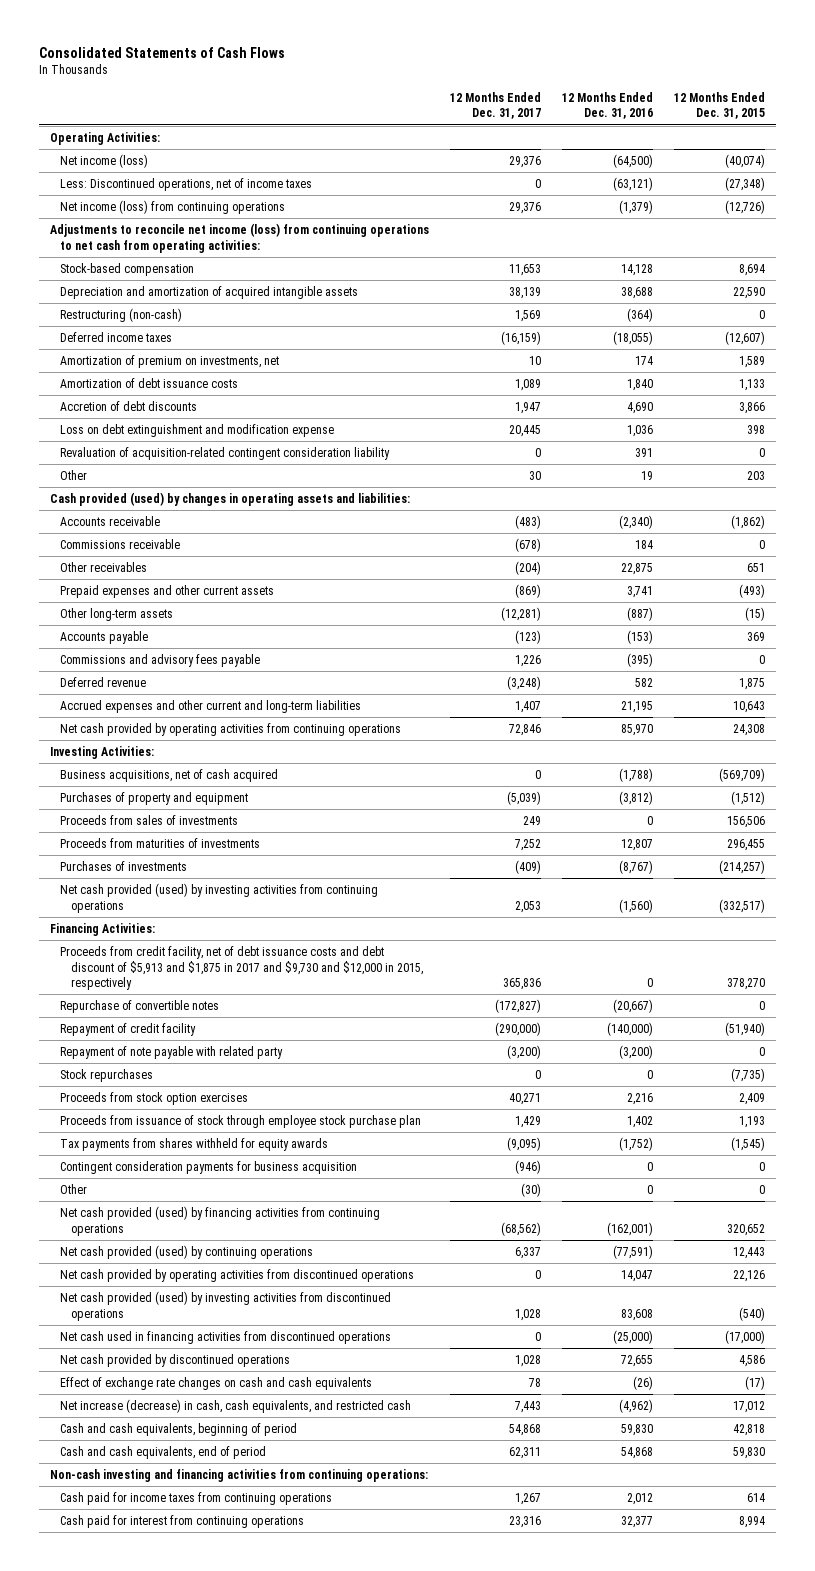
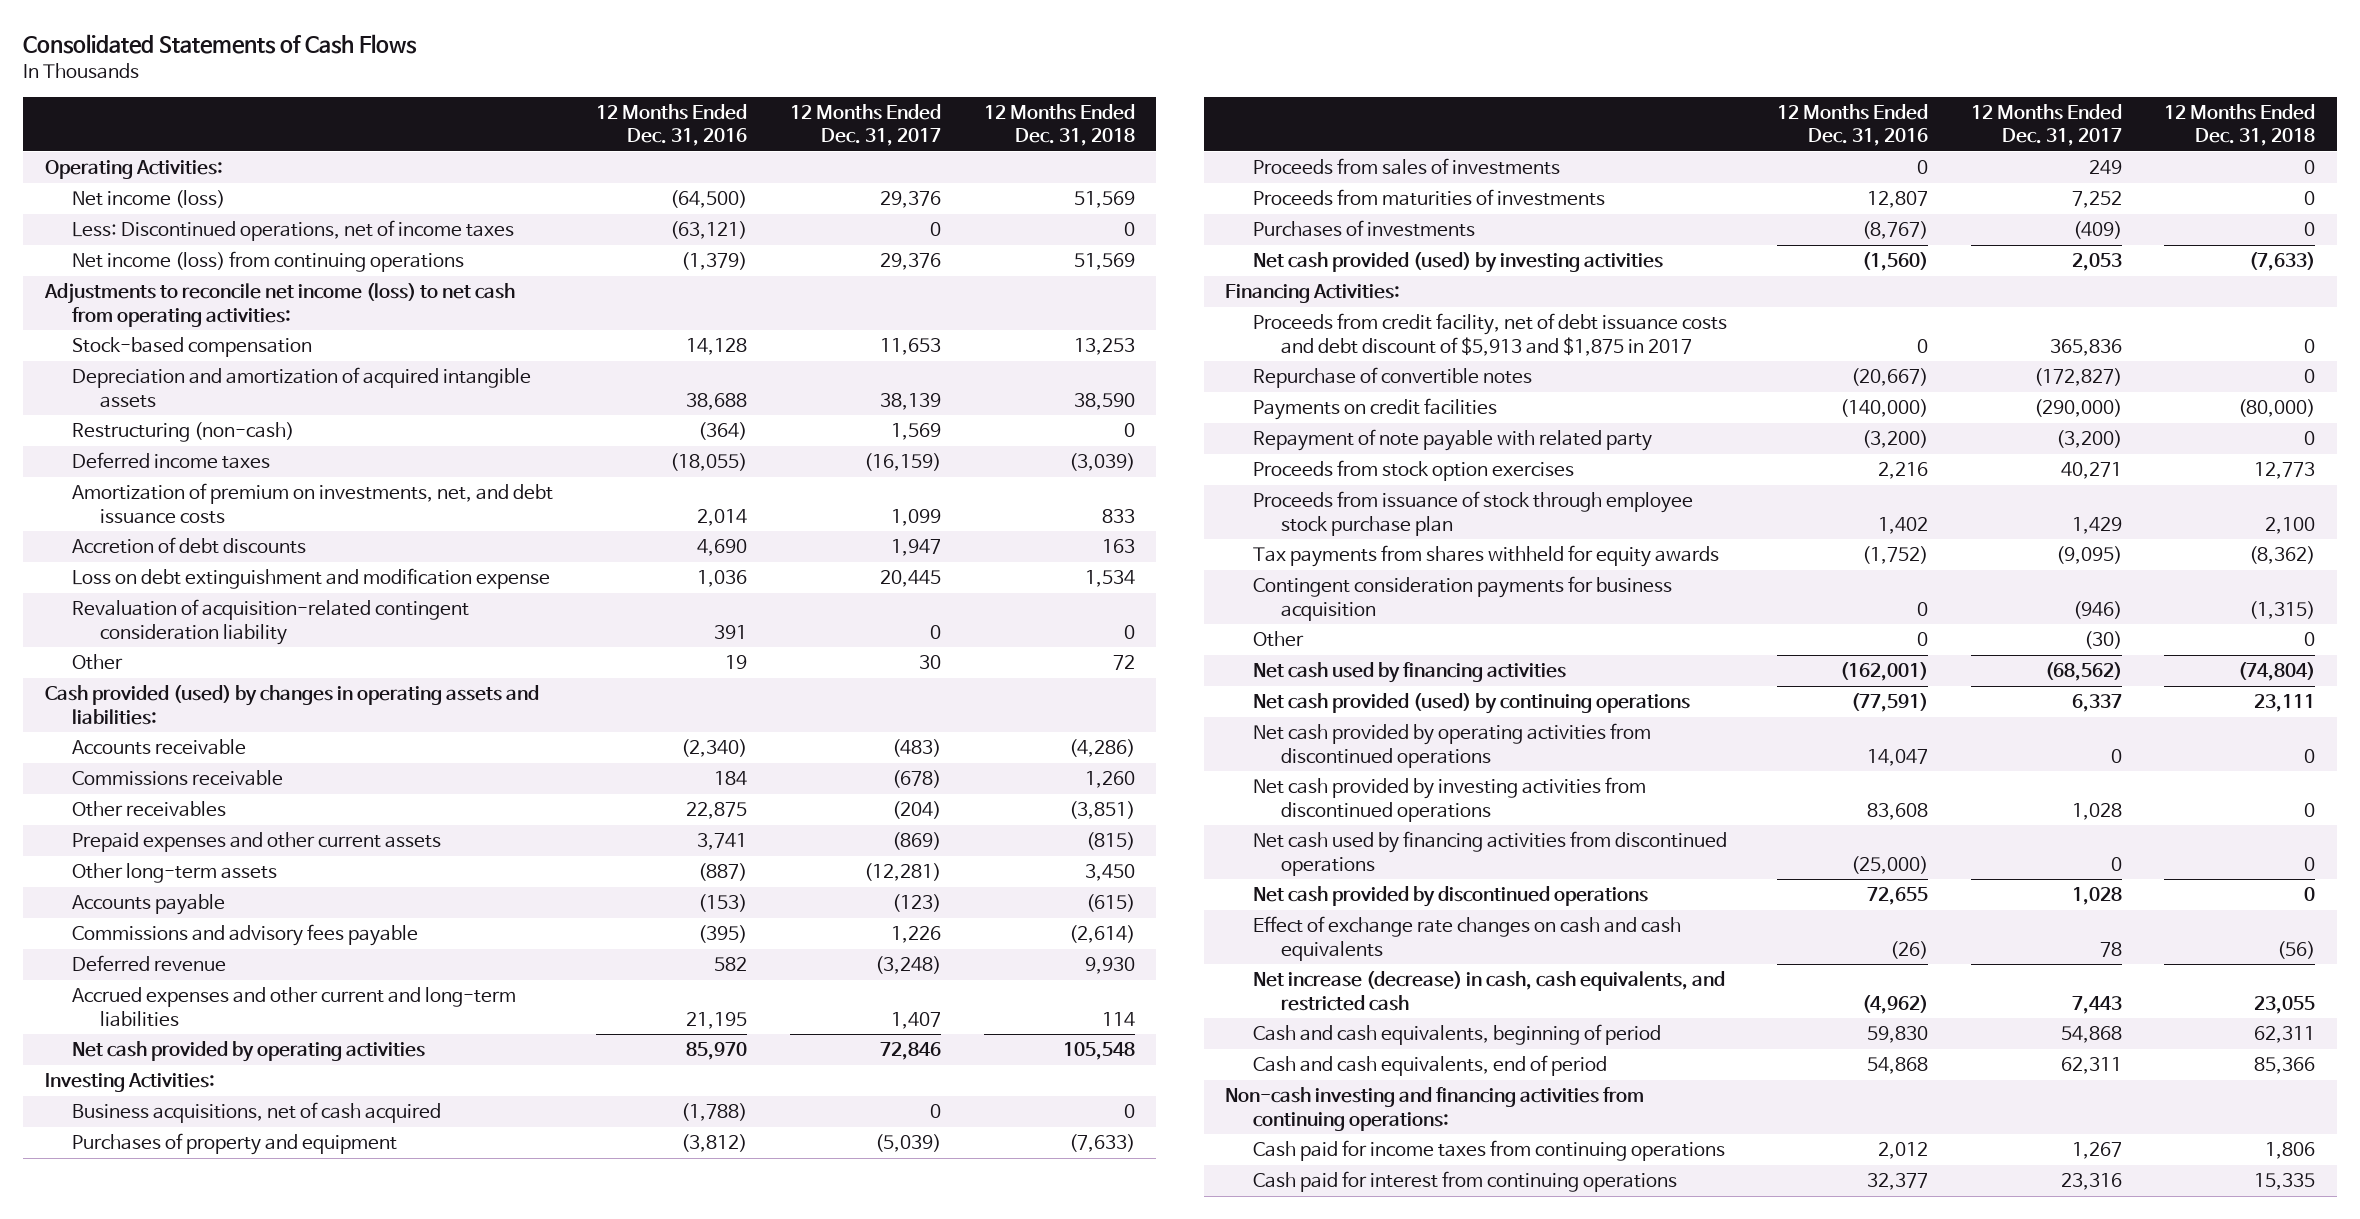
- | 12 Months Ended Dec. 31, 2017 | 12 Months Ended Dec. 31, 2016 | 12 Months Ended Dec. 31, 2015
+ | 12 Months Ended Dec. 31, 2016 | 12 Months Ended Dec. 31, 2017 | 12 Months Ended Dec. 31, 2018
- Adjustments to reconcile net income (loss) from continuing operations to net cash from operating activities:
+ Adjustments to reconcile net income (loss) to net cash from operating activities:
- Amortization of premium on investments, net | 10 | 174 | 1,589
- Amortization of debt issuance costs | 1,089 | 1,840 | 1,133
+ Amortization of premium on investments, net, and debt issuance costs | 2,014 | 1,099 | 833
- Net cash provided by operating activities from continuing operations | 72,846 | 85,970 | 24,308
+ Net cash provided by operating activities | 85,970 | 72,846 | 105,548
- Net cash provided (used) by investing activities from continuing operations | 2,053 | (1,560) | (332,517)
+ Net cash provided (used) by investing activities | (1,560) | 2,053 | (7,633)
- Proceeds from credit facility, net of debt issuance costs and debt discount of $5,913 and $1,875 in 2017 and $9,730 and $12,000 in 2015, respectively | 365,836 | 0 | 378,270
+ Proceeds from credit facility, net of debt issuance costs and debt discount of $5,913 and $1,875 in 2017 | 0 | 365,836 | 0
- Repayment of credit facility | (290,000) | (140,000) | (51,940)
+ Payments on credit facilities | (140,000) | (290,000) | (80,000)
- Stock repurchases | 0 | 0 | (7,735)
- Net cash provided (used) by financing activities from continuing operations | (68,562) | (162,001) | 320,652
+ Net cash used by financing activities | (162,001) | (68,562) | (74,804)
- Net cash provided (used) by investing activities from discontinued operations | 1,028 | 83,608 | (540)
- Net cash used in financing activities from discontinued operations | 0 | (25,000) | (17,000)
+ Net cash provided by investing activities from discontinued operations | 83,608 | 1,028 | 0
+ Net cash used by financing activities from discontinued operations | (25,000) | 0 | 0

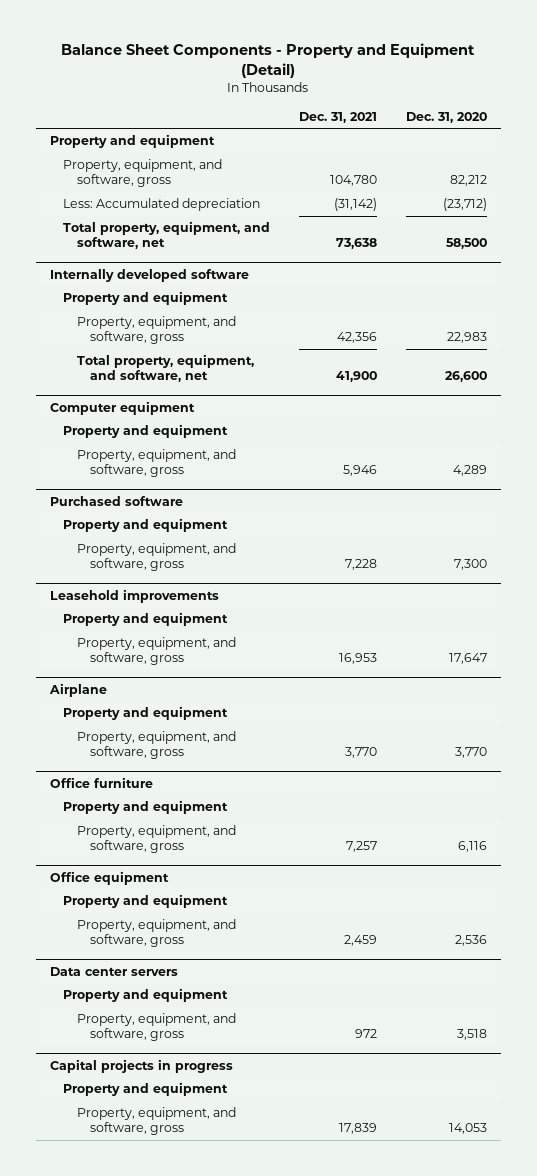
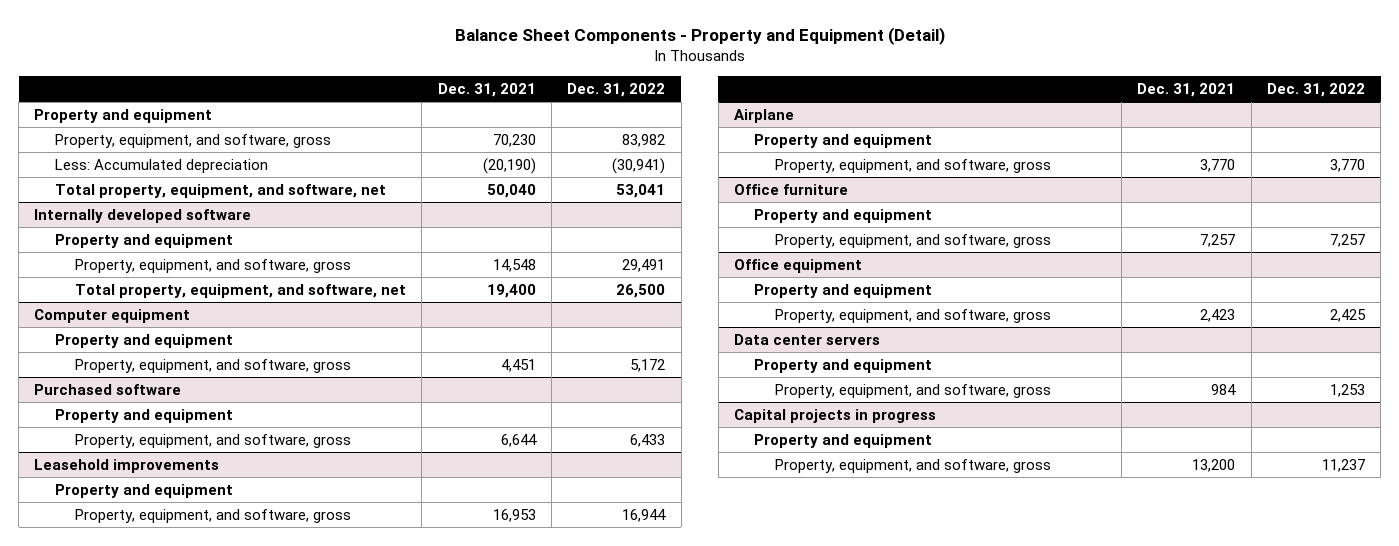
- | Dec. 31, 2021 | Dec. 31, 2020
+ | Dec. 31, 2021 | Dec. 31, 2022
- Property, equipment, and software, gross | 104,780 | 82,212
- Less: Accumulated depreciation | (31,142) | (23,712)
- Total property, equipment, and software, net | 73,638 | 58,500
+ Property, equipment, and software, gross | 70,230 | 83,982
+ Less: Accumulated depreciation | (20,190) | (30,941)
+ Total property, equipment, and software, net | 50,040 | 53,041
@ Internally developed software
- Property, equipment, and software, gross | 42,356 | 22,983
- Total property, equipment, and software, net | 41,900 | 26,600
+ Property, equipment, and software, gross | 14,548 | 29,491
+ Total property, equipment, and software, net | 19,400 | 26,500
@ Computer equipment
- Property, equipment, and software, gross | 5,946 | 4,289
+ Property, equipment, and software, gross | 4,451 | 5,172
@ Purchased software
- Property, equipment, and software, gross | 7,228 | 7,300
+ Property, equipment, and software, gross | 6,644 | 6,433
@ Office equipment
- Property, equipment, and software, gross | 2,459 | 2,536
+ Property, equipment, and software, gross | 2,423 | 2,425
@ Data center servers
- Property, equipment, and software, gross | 972 | 3,518
+ Property, equipment, and software, gross | 984 | 1,253
@ Capital projects in progress
- Property, equipment, and software, gross | 17,839 | 14,053
+ Property, equipment, and software, gross | 13,200 | 11,237

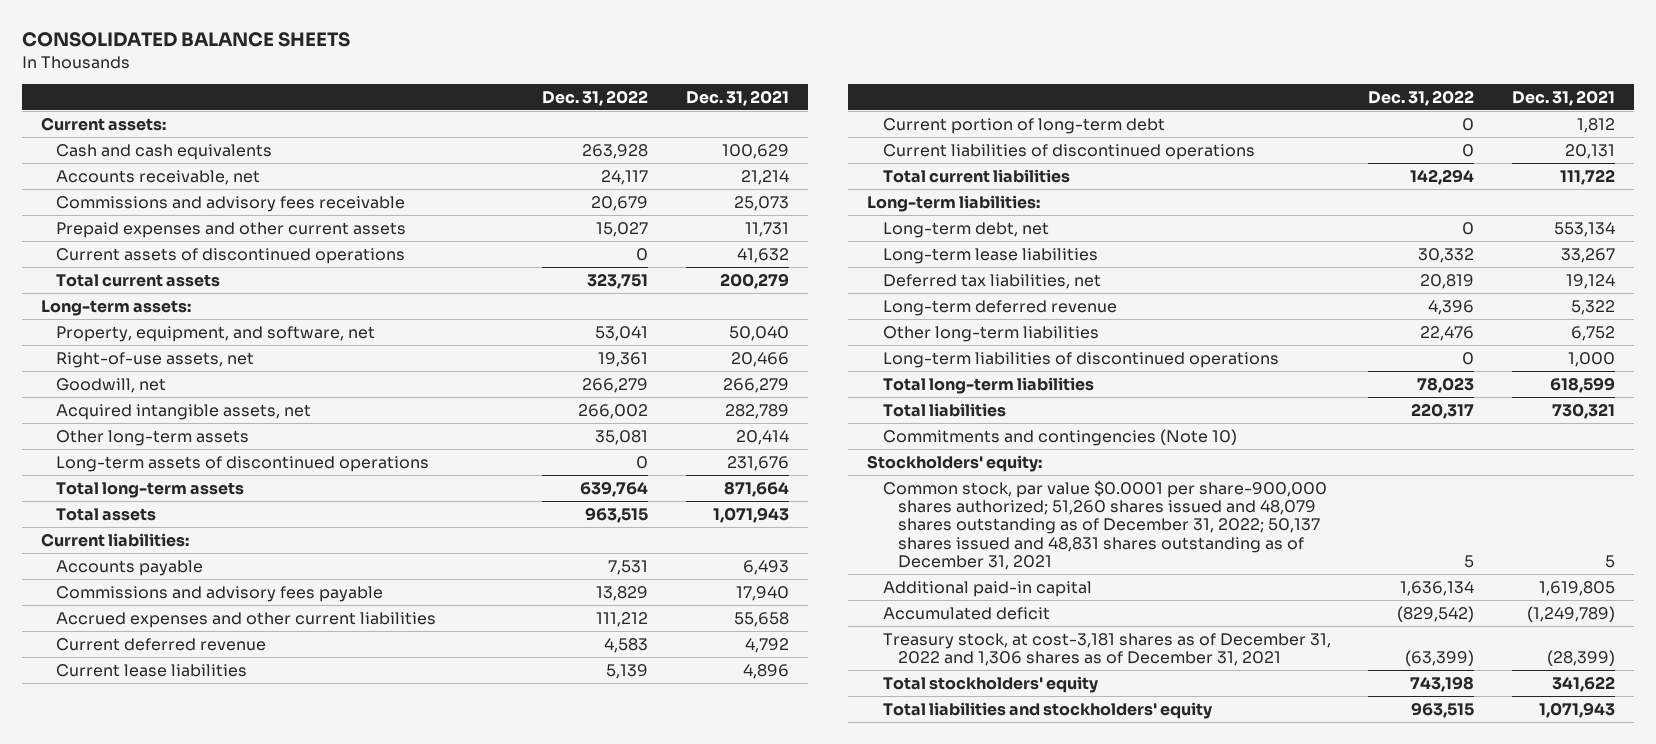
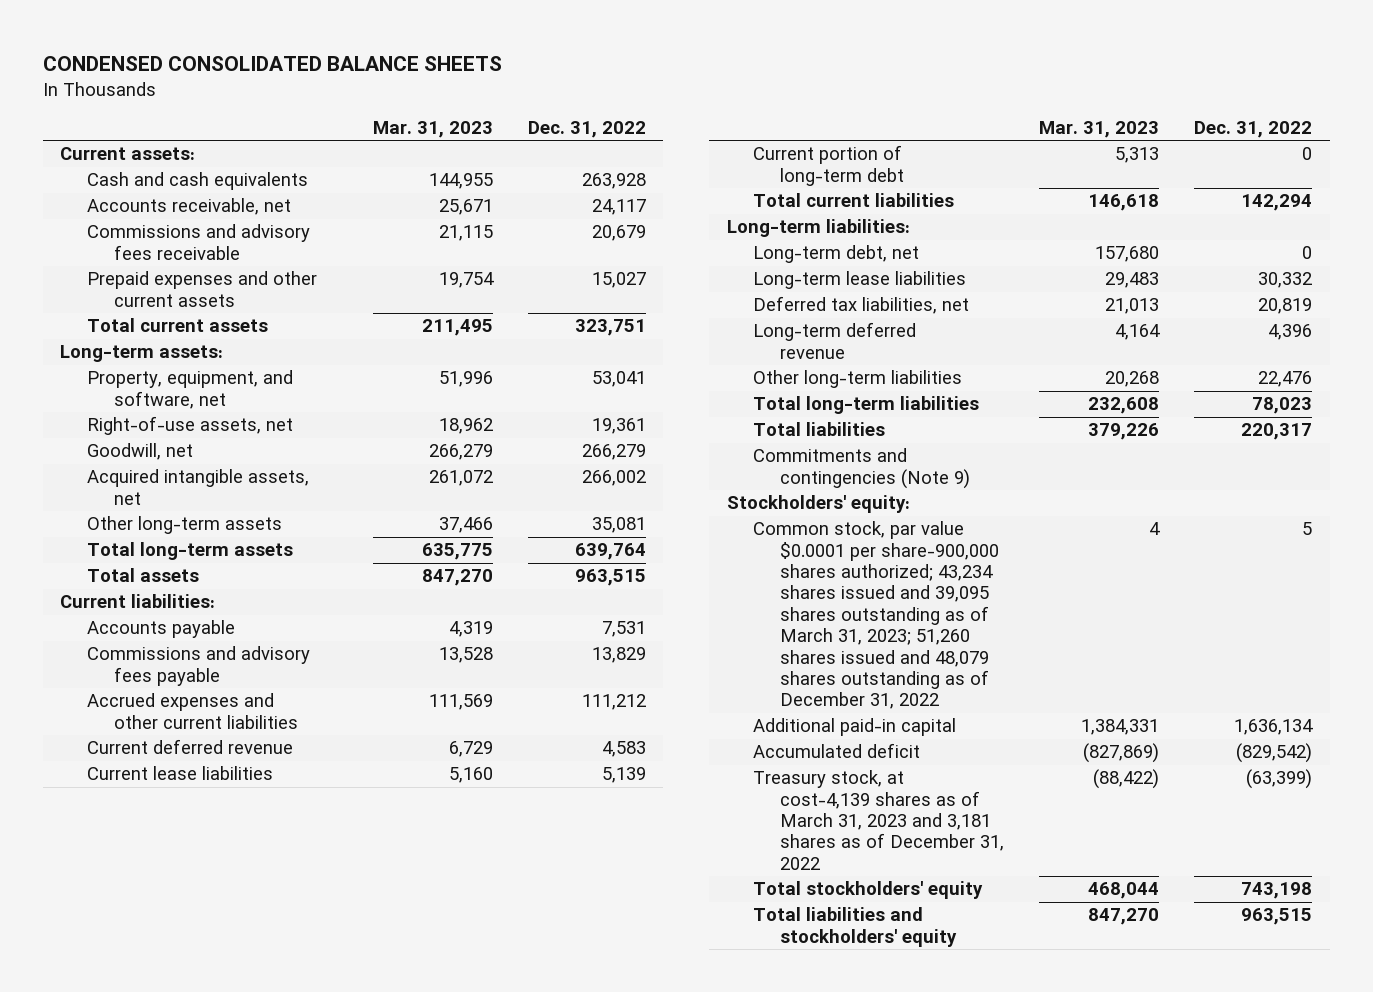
- CONSOLIDATED BALANCE SHEETS
+ CONDENSED CONSOLIDATED BALANCE SHEETS
- | Dec. 31, 2022 | Dec. 31, 2021
+ | Mar. 31, 2023 | Dec. 31, 2022
- Current assets of discontinued operations | 0 | 41,632
- Long-term assets of discontinued operations | 0 | 231,676
- Current liabilities of discontinued operations | 0 | 20,131
- Long-term liabilities of discontinued operations | 0 | 1,000
- Commitments and contingencies (Note 10)
+ Commitments and contingencies (Note 9)
- Common stock, par value $0.0001 per share-900,000 shares authorized; 51,260 shares issued and 48,079 shares outstanding as of December 31, 2022; 50,137 shares issued and 48,831 shares outstanding as of December 31, 2021 | 5 | 5
+ Common stock, par value $0.0001 per share-900,000 shares authorized; 43,234 shares issued and 39,095 shares outstanding as of March 31, 2023; 51,260 shares issued and 48,079 shares outstanding as of December 31, 2022 | 4 | 5
- Treasury stock, at cost-3,181 shares as of December 31, 2022 and 1,306 shares as of December 31, 2021 | (63,399) | (28,399)
+ Treasury stock, at cost-4,139 shares as of March 31, 2023 and 3,181 shares as of December 31, 2022 | (88,422) | (63,399)

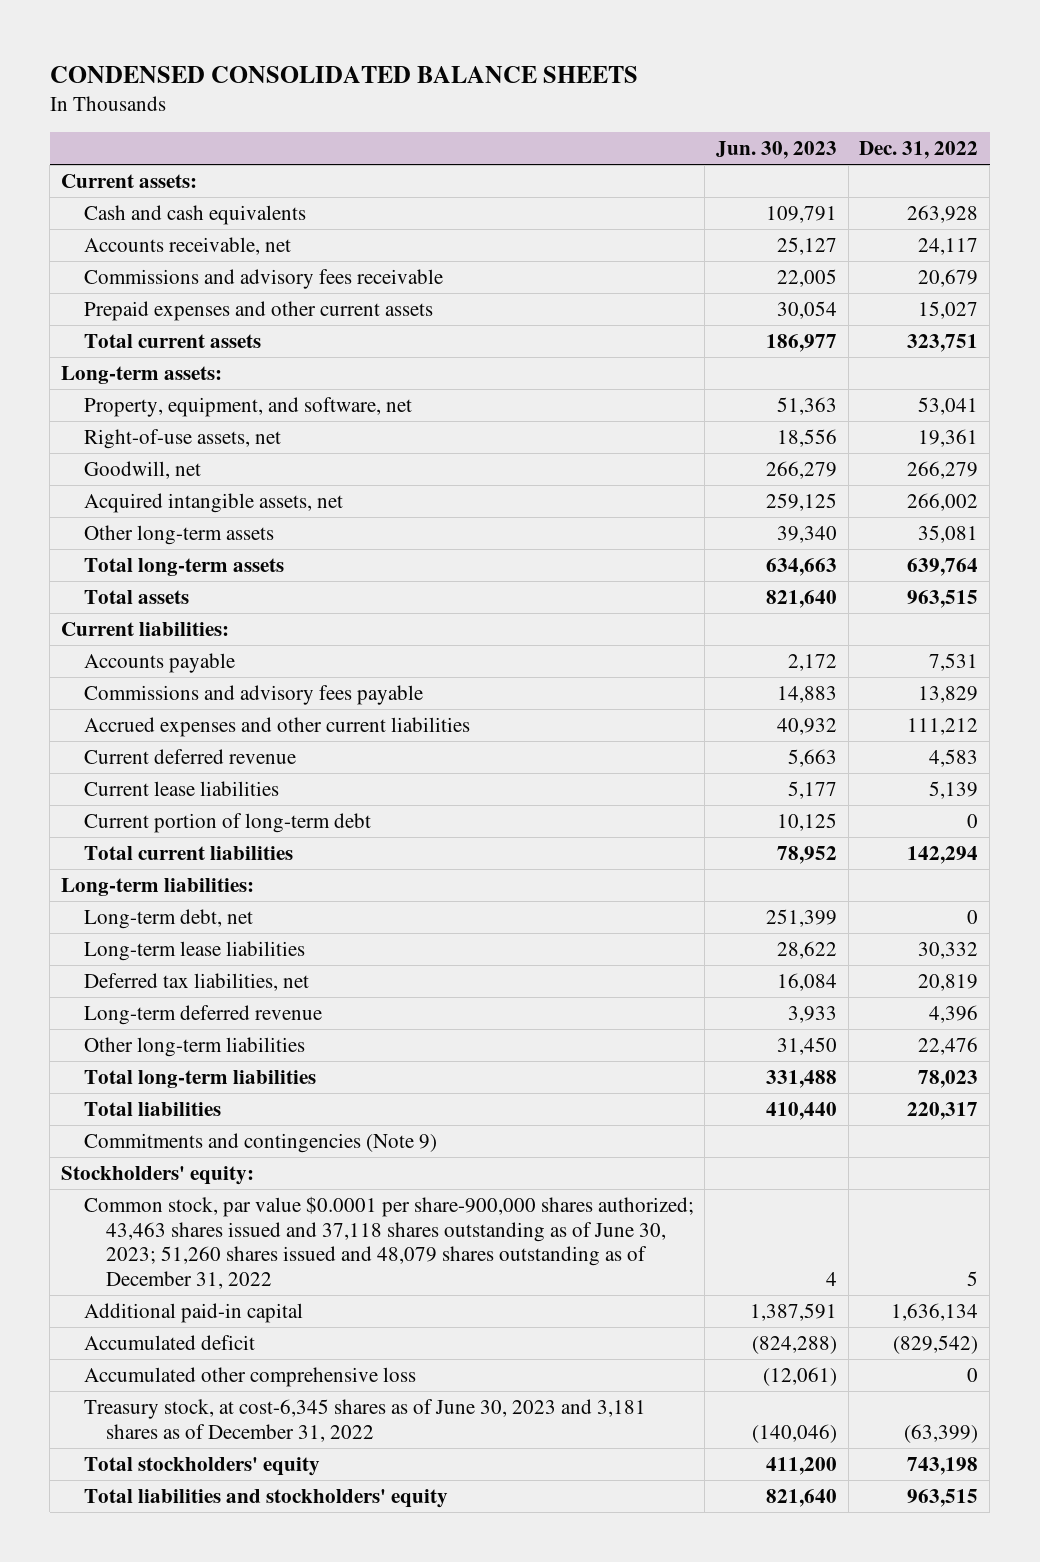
- | Mar. 31, 2023 | Dec. 31, 2022
+ | Jun. 30, 2023 | Dec. 31, 2022
- Common stock, par value $0.0001 per share-900,000 shares authorized; 43,234 shares issued and 39,095 shares outstanding as of March 31, 2023; 51,260 shares issued and 48,079 shares outstanding as of December 31, 2022 | 4 | 5
+ Common stock, par value $0.0001 per share-900,000 shares authorized; 43,463 shares issued and 37,118 shares outstanding as of June 30, 2023; 51,260 shares issued and 48,079 shares outstanding as of December 31, 2022 | 4 | 5
- Treasury stock, at cost-4,139 shares as of March 31, 2023 and 3,181 shares as of December 31, 2022 | (88,422) | (63,399)
+ Accumulated other comprehensive loss | (12,061) | 0
+ Treasury stock, at cost-6,345 shares as of June 30, 2023 and 3,181 shares as of December 31, 2022 | (140,046) | (63,399)

